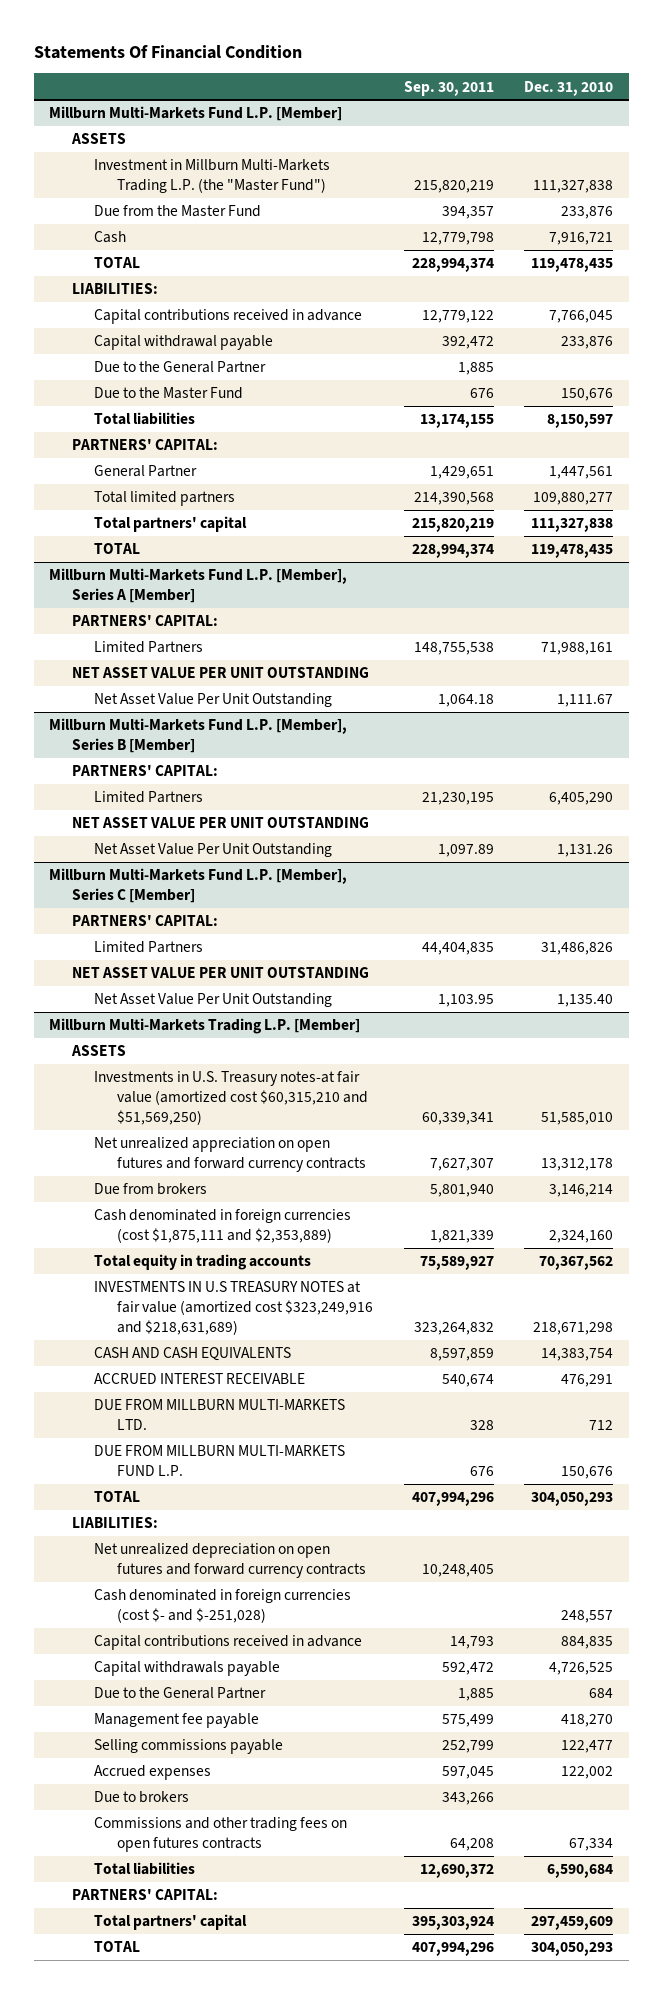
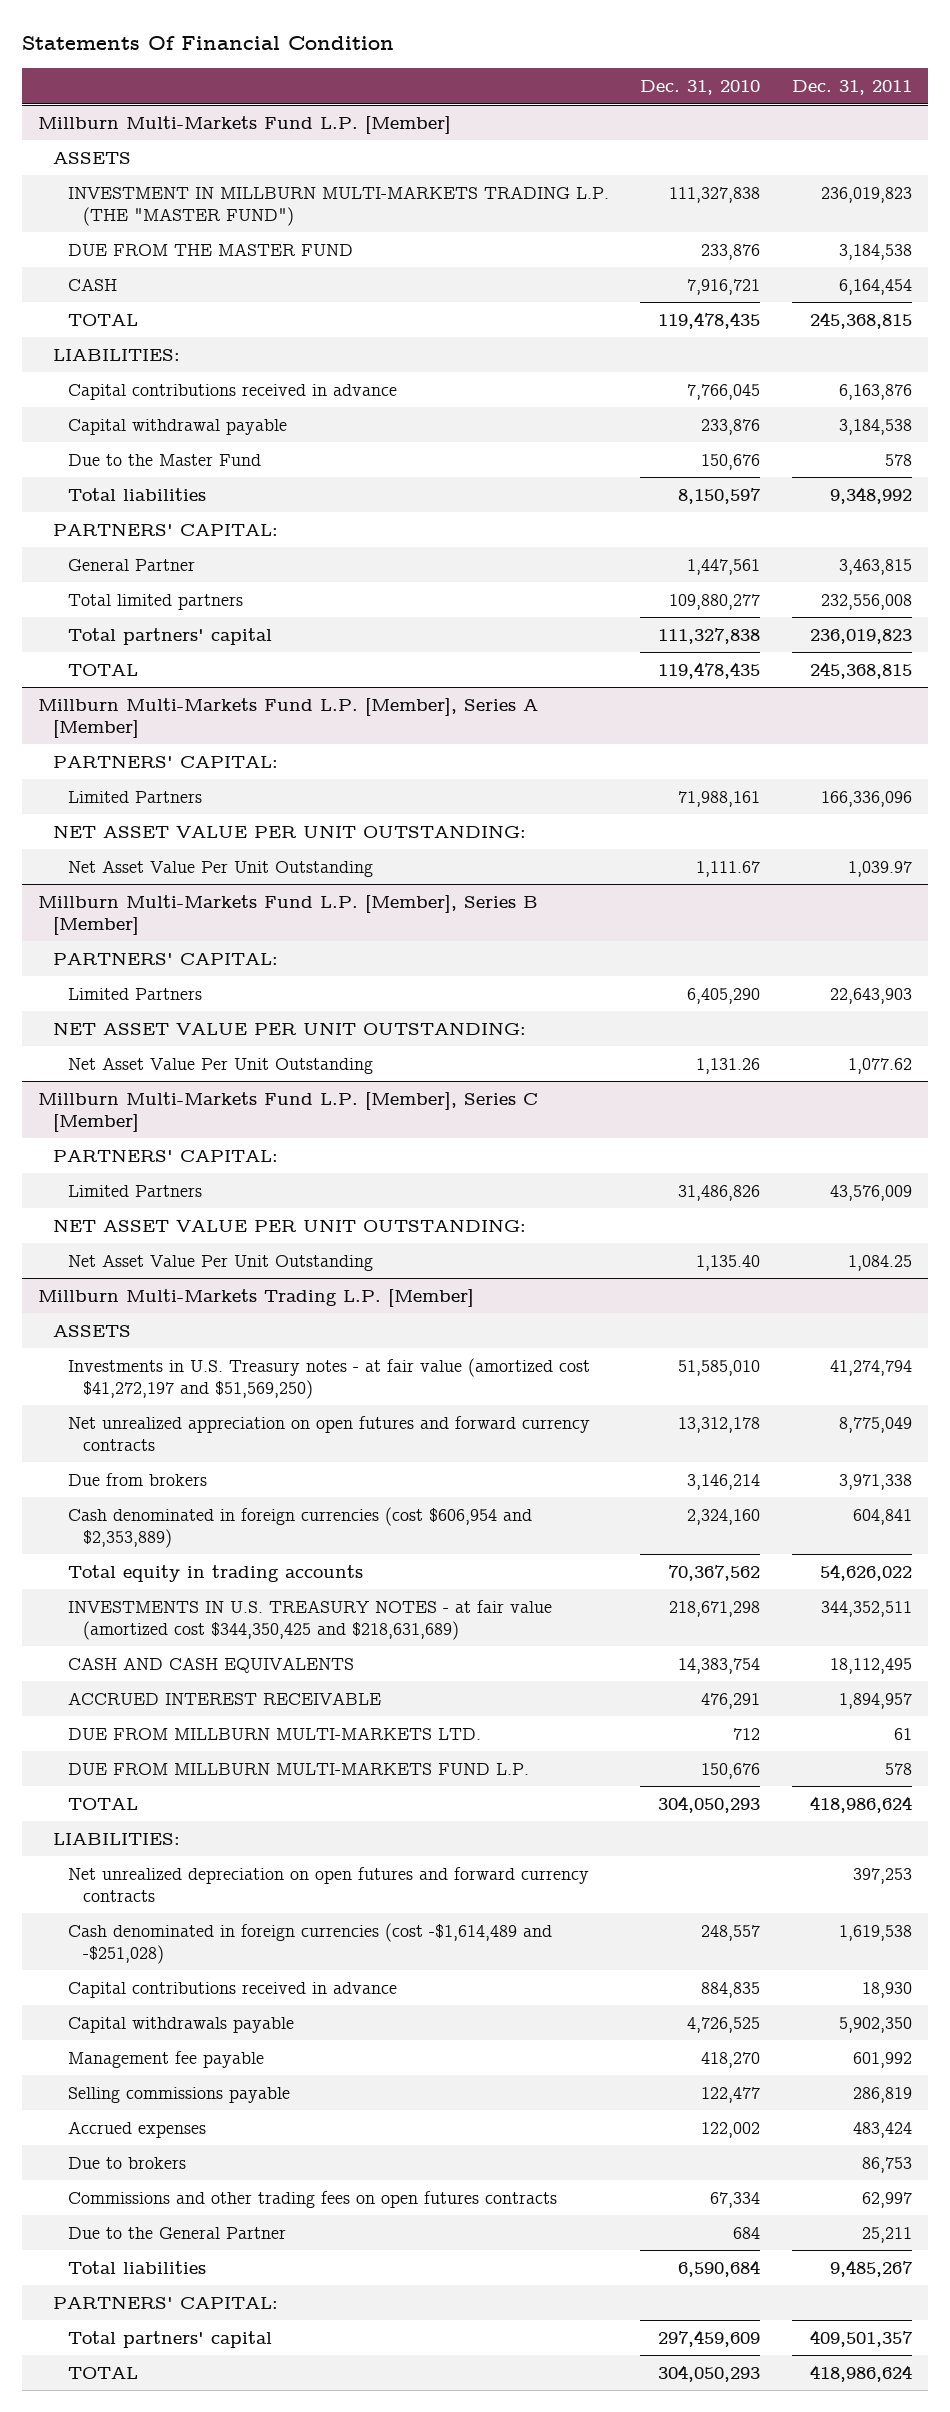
- | Sep. 30, 2011 | Dec. 31, 2010
+ | Dec. 31, 2010 | Dec. 31, 2011
@ Millburn Multi-Markets Fund L.P. [Member]
- Investment in Millburn Multi-Markets Trading L.P. (the "Master Fund") | 215,820,219 | 111,327,838
- Due from the Master Fund | 394,357 | 233,876
- Cash | 12,779,798 | 7,916,721
+ INVESTMENT IN MILLBURN MULTI-MARKETS TRADING L.P. (THE "MASTER FUND") | 111,327,838 | 236,019,823
+ DUE FROM THE MASTER FUND | 233,876 | 3,184,538
+ CASH | 7,916,721 | 6,164,454
- Due to the General Partner | 1,885 |
@ Millburn Multi-Markets Fund L.P. [Member], Series A [Member]
- NET ASSET VALUE PER UNIT OUTSTANDING
+ NET ASSET VALUE PER UNIT OUTSTANDING:
@ Millburn Multi-Markets Fund L.P. [Member], Series B [Member]
- NET ASSET VALUE PER UNIT OUTSTANDING
+ NET ASSET VALUE PER UNIT OUTSTANDING:
@ Millburn Multi-Markets Fund L.P. [Member], Series C [Member]
- NET ASSET VALUE PER UNIT OUTSTANDING
+ NET ASSET VALUE PER UNIT OUTSTANDING:
@ Millburn Multi-Markets Trading L.P. [Member]
- Investments in U.S. Treasury notes-at fair value (amortized cost $60,315,210 and $51,569,250) | 60,339,341 | 51,585,010
+ Investments in U.S. Treasury notes - at fair value (amortized cost $41,272,197 and $51,569,250) | 51,585,010 | 41,274,794
- Cash denominated in foreign currencies (cost $1,875,111 and $2,353,889) | 1,821,339 | 2,324,160
+ Cash denominated in foreign currencies (cost $606,954 and $2,353,889) | 2,324,160 | 604,841
- INVESTMENTS IN U.S TREASURY NOTES at fair value (amortized cost $323,249,916 and $218,631,689) | 323,264,832 | 218,671,298
+ INVESTMENTS IN U.S. TREASURY NOTES - at fair value (amortized cost $344,350,425 and $218,631,689) | 218,671,298 | 344,352,511
- Cash denominated in foreign currencies (cost $- and $-251,028) | | 248,557
+ Cash denominated in foreign currencies (cost -$1,614,489 and -$251,028) | 248,557 | 1,619,538
moved down: Due to the General Partner | 684 | 25,211

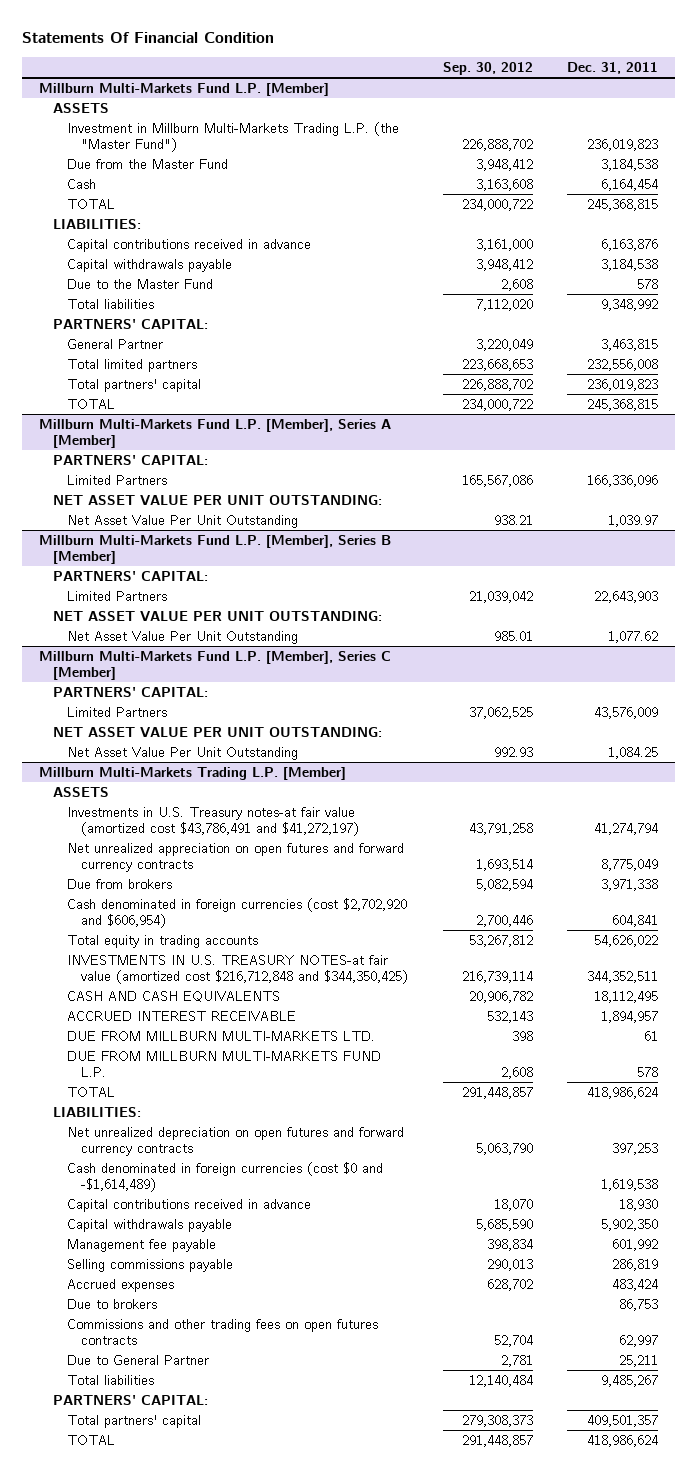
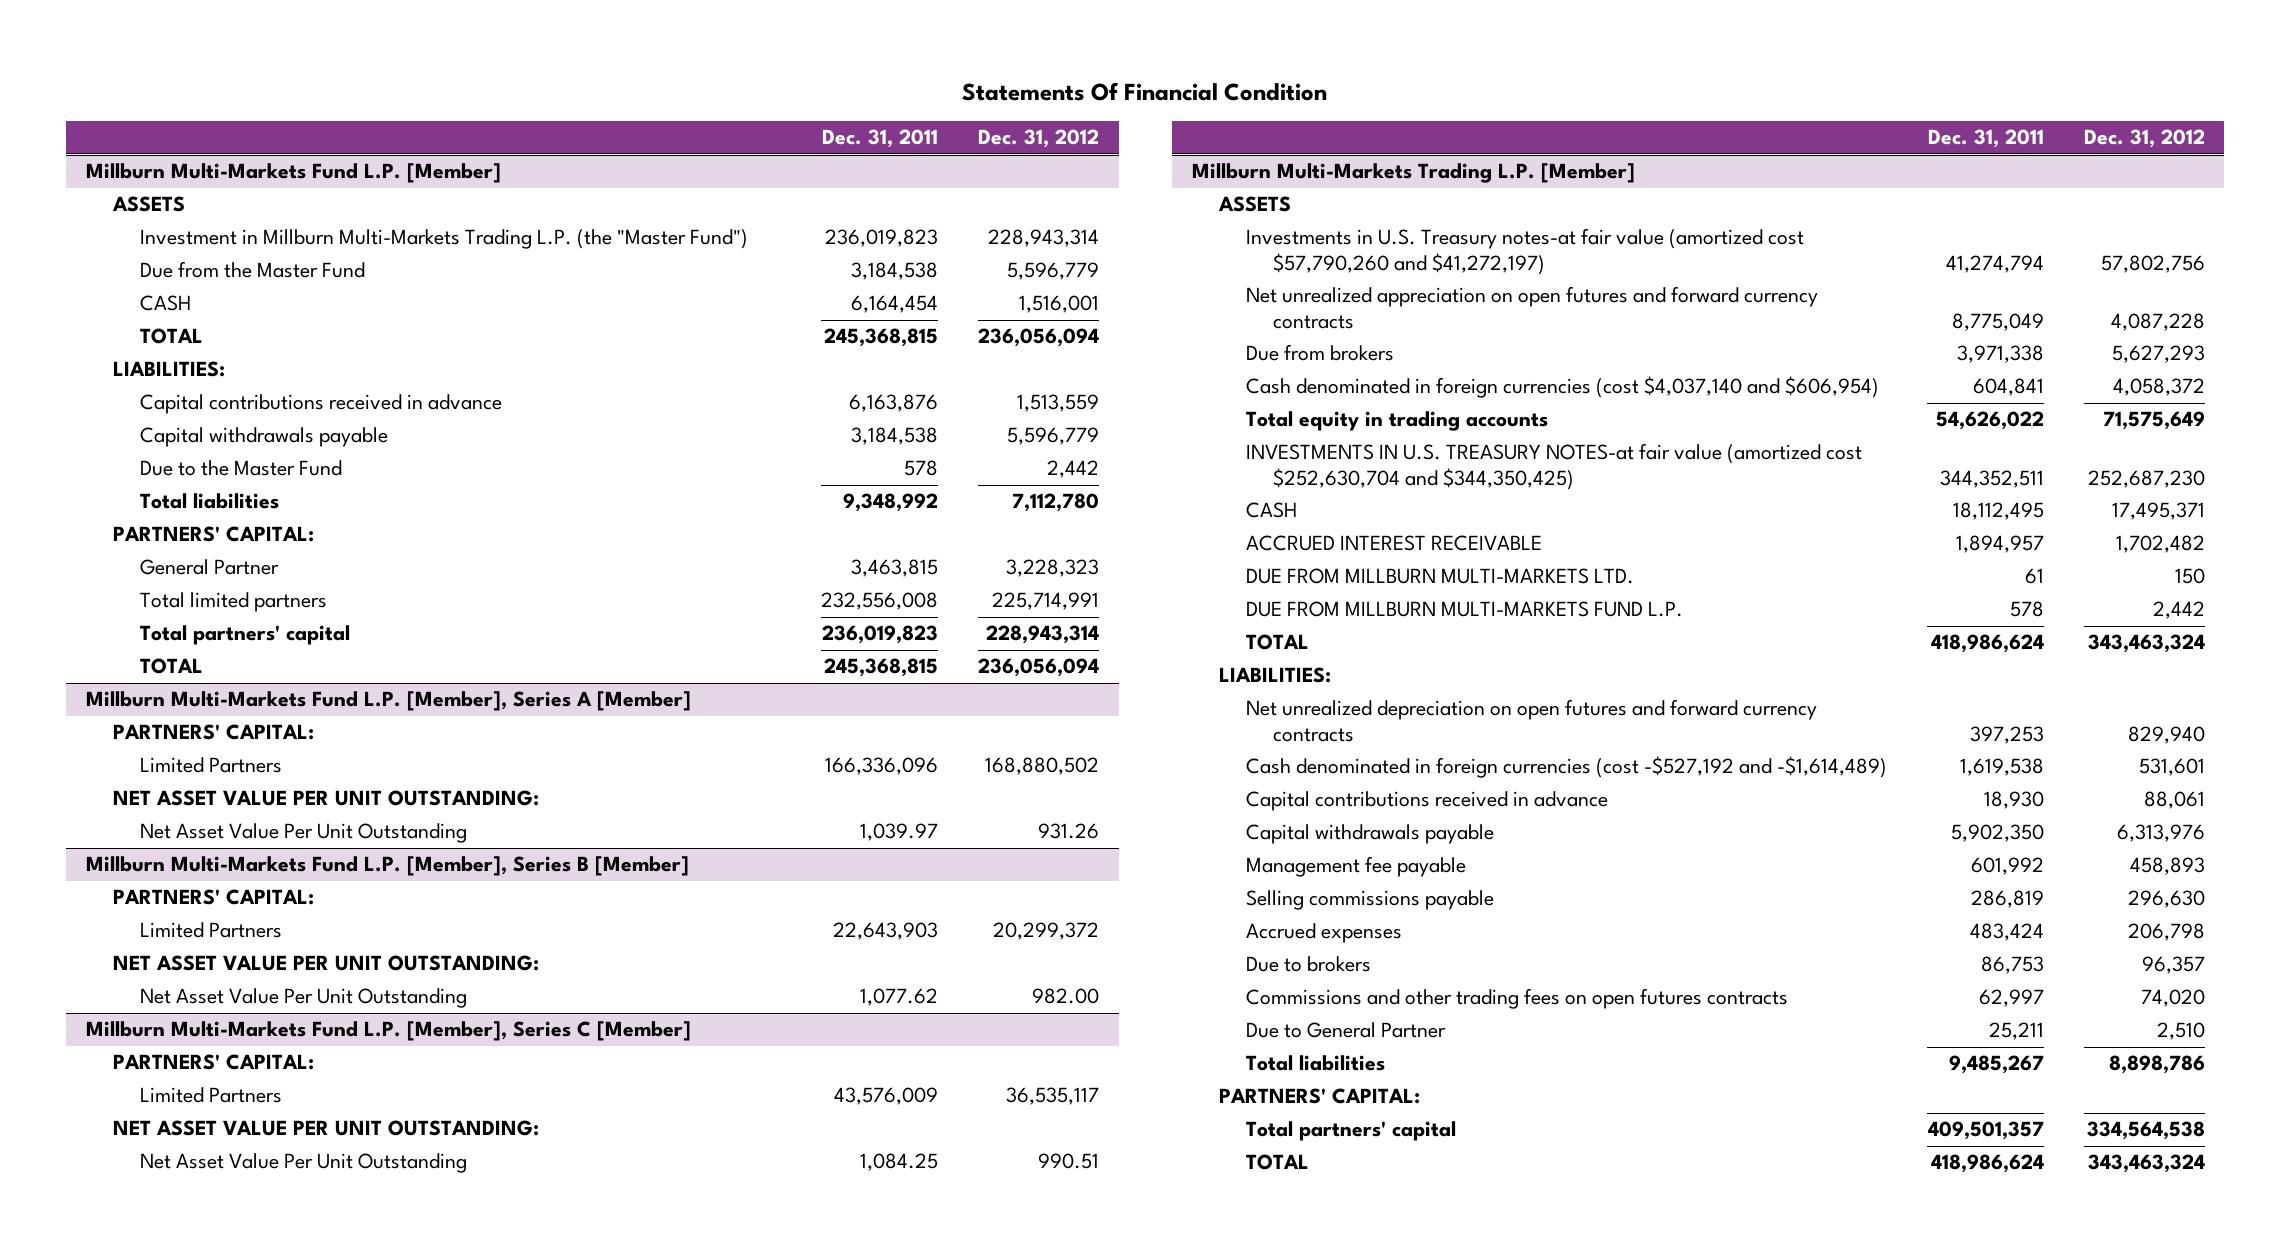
- | Sep. 30, 2012 | Dec. 31, 2011
+ | Dec. 31, 2011 | Dec. 31, 2012
@ Millburn Multi-Markets Fund L.P. [Member]
- Cash | 3,163,608 | 6,164,454
+ CASH | 6,164,454 | 1,516,001
@ Millburn Multi-Markets Trading L.P. [Member]
- Investments in U.S. Treasury notes-at fair value (amortized cost $43,786,491 and $41,272,197) | 43,791,258 | 41,274,794
+ Investments in U.S. Treasury notes-at fair value (amortized cost $57,790,260 and $41,272,197) | 41,274,794 | 57,802,756
- Cash denominated in foreign currencies (cost $2,702,920 and $606,954) | 2,700,446 | 604,841
+ Cash denominated in foreign currencies (cost $4,037,140 and $606,954) | 604,841 | 4,058,372
- INVESTMENTS IN U.S. TREASURY NOTES-at fair value (amortized cost $216,712,848 and $344,350,425) | 216,739,114 | 344,352,511
- CASH AND CASH EQUIVALENTS | 20,906,782 | 18,112,495
+ INVESTMENTS IN U.S. TREASURY NOTES-at fair value (amortized cost $252,630,704 and $344,350,425) | 344,352,511 | 252,687,230
+ CASH | 18,112,495 | 17,495,371
- Cash denominated in foreign currencies (cost $0 and -$1,614,489) | | 1,619,538
+ Cash denominated in foreign currencies (cost -$527,192 and -$1,614,489) | 1,619,538 | 531,601

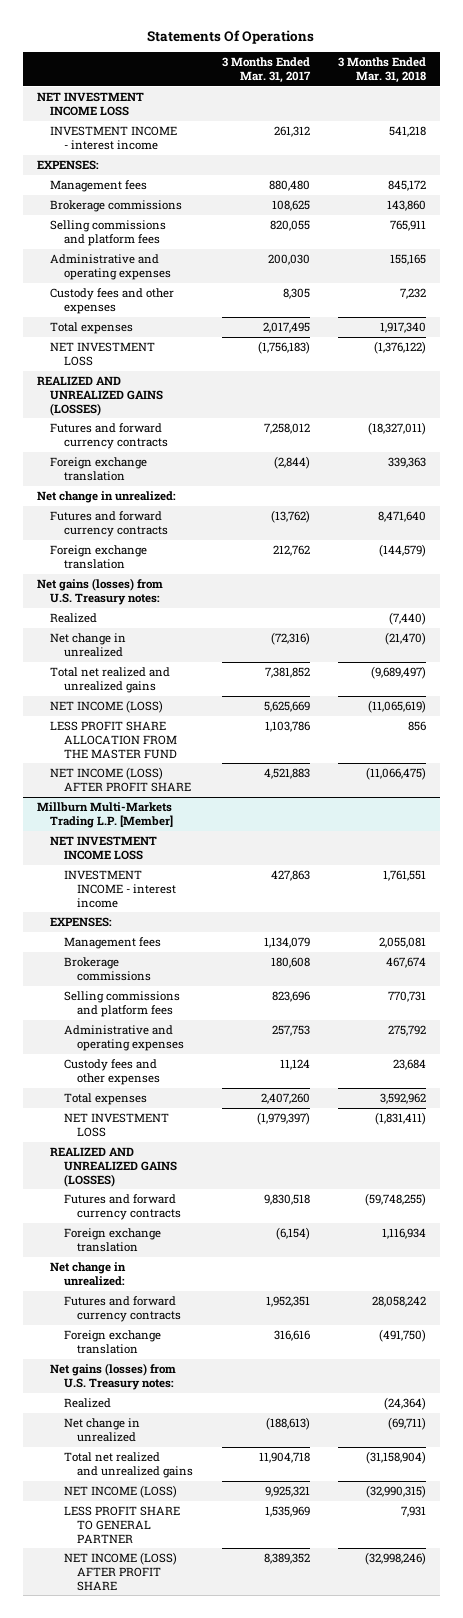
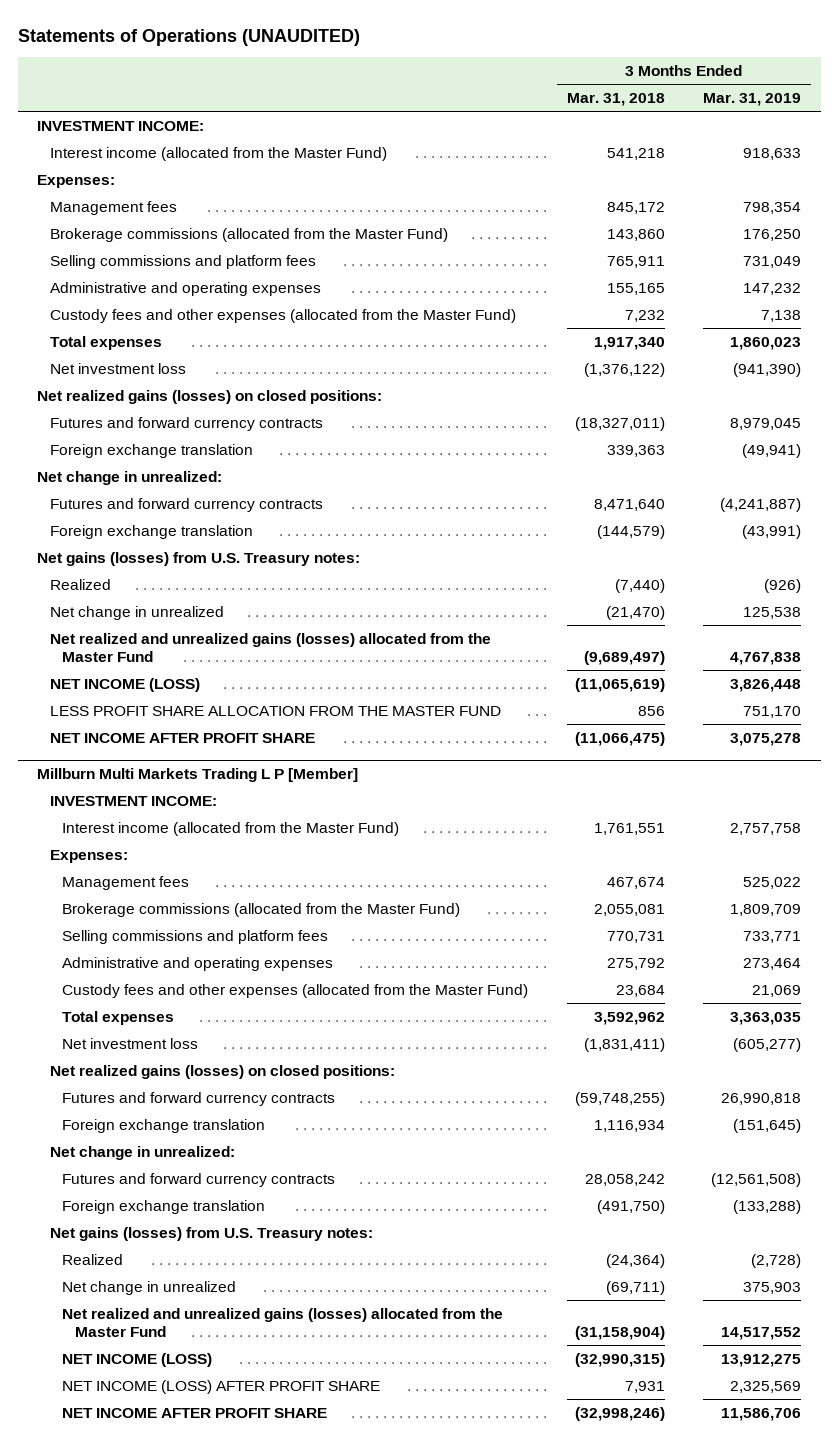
- Statements Of Operations
+ Statements of Operations (UNAUDITED)
- | 3 Months Ended Mar. 31, 2017 | 3 Months Ended Mar. 31, 2018
+ | 3 Months Ended Mar. 31, 2018 | 3 Months Ended Mar. 31, 2019
- NET INVESTMENT INCOME LOSS
- INVESTMENT INCOME - interest income | 261,312 | 541,218
- EXPENSES:
+ INVESTMENT INCOME:
+ Interest income (allocated from the Master Fund) | 541,218 | 918,633
+ Expenses:
- Brokerage commissions | 108,625 | 143,860
+ Brokerage commissions (allocated from the Master Fund) | 143,860 | 176,250
- Custody fees and other expenses | 8,305 | 7,232
+ Custody fees and other expenses (allocated from the Master Fund) | 7,232 | 7,138
- NET INVESTMENT LOSS | (1,756,183) | (1,376,122)
- REALIZED AND UNREALIZED GAINS (LOSSES)
+ Net investment loss | (1,376,122) | (941,390)
+ Net realized gains (losses) on closed positions:
- Total net realized and unrealized gains | 7,381,852 | (9,689,497)
+ Net realized and unrealized gains (losses) allocated from the Master Fund | (9,689,497) | 4,767,838
- NET INCOME (LOSS) AFTER PROFIT SHARE | 4,521,883 | (11,066,475)
- Millburn Multi-Markets Trading L.P. [Member]
- NET INVESTMENT INCOME LOSS
- INVESTMENT INCOME - interest income | 427,863 | 1,761,551
- EXPENSES:
- Management fees | 1,134,079 | 2,055,081
- Brokerage commissions | 180,608 | 467,674
+ NET INCOME AFTER PROFIT SHARE | (11,066,475) | 3,075,278
+ Millburn Multi Markets Trading L P [Member]
+ INVESTMENT INCOME:
+ Interest income (allocated from the Master Fund) | 1,761,551 | 2,757,758
+ Expenses:
+ Management fees | 467,674 | 525,022
+ Brokerage commissions (allocated from the Master Fund) | 2,055,081 | 1,809,709
- Custody fees and other expenses | 11,124 | 23,684
+ Custody fees and other expenses (allocated from the Master Fund) | 23,684 | 21,069
- NET INVESTMENT LOSS | (1,979,397) | (1,831,411)
- REALIZED AND UNREALIZED GAINS (LOSSES)
+ Net investment loss | (1,831,411) | (605,277)
+ Net realized gains (losses) on closed positions:
- Total net realized and unrealized gains | 11,904,718 | (31,158,904)
+ Net realized and unrealized gains (losses) allocated from the Master Fund | (31,158,904) | 14,517,552
- LESS PROFIT SHARE TO GENERAL PARTNER | 1,535,969 | 7,931
- NET INCOME (LOSS) AFTER PROFIT SHARE | 8,389,352 | (32,998,246)
+ NET INCOME (LOSS) AFTER PROFIT SHARE | 7,931 | 2,325,569
+ NET INCOME AFTER PROFIT SHARE | (32,998,246) | 11,586,706

